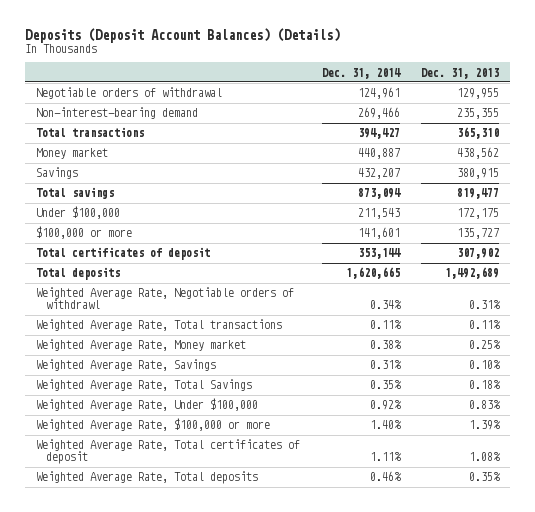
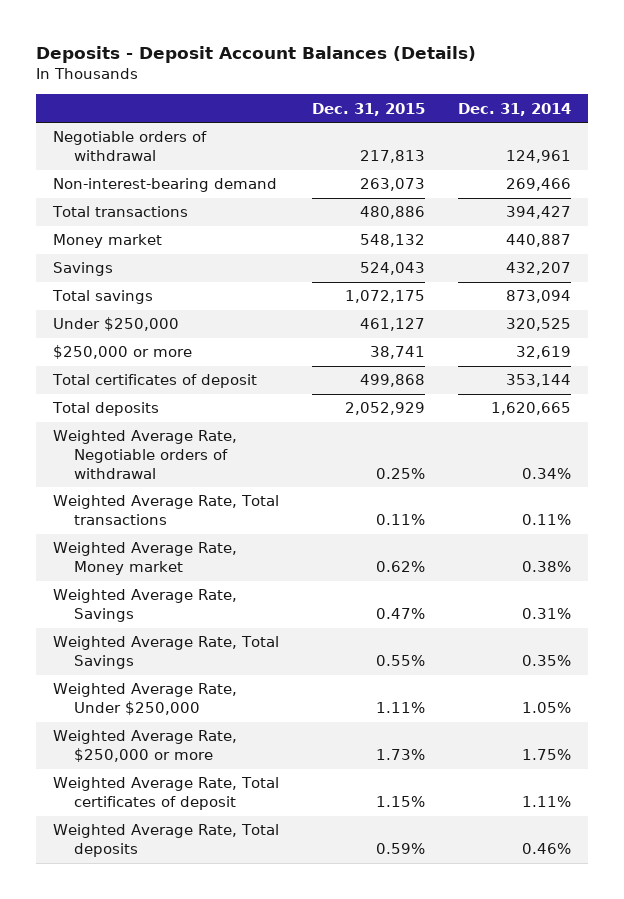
- Deposits (Deposit Account Balances) (Details)
+ Deposits - Deposit Account Balances (Details)
- | Dec. 31, 2014 | Dec. 31, 2013
+ | Dec. 31, 2015 | Dec. 31, 2014
- Under $100,000 | 211,543 | 172,175
- $100,000 or more | 141,601 | 135,727
+ Under $250,000 | 461,127 | 320,525
+ $250,000 or more | 38,741 | 32,619
- Weighted Average Rate, Negotiable orders of withdrawl | 0.34% | 0.31%
+ Weighted Average Rate, Negotiable orders of withdrawal | 0.25% | 0.34%
- Weighted Average Rate, Under $100,000 | 0.92% | 0.83%
- Weighted Average Rate, $100,000 or more | 1.40% | 1.39%
+ Weighted Average Rate, Under $250,000 | 1.11% | 1.05%
+ Weighted Average Rate, $250,000 or more | 1.73% | 1.75%

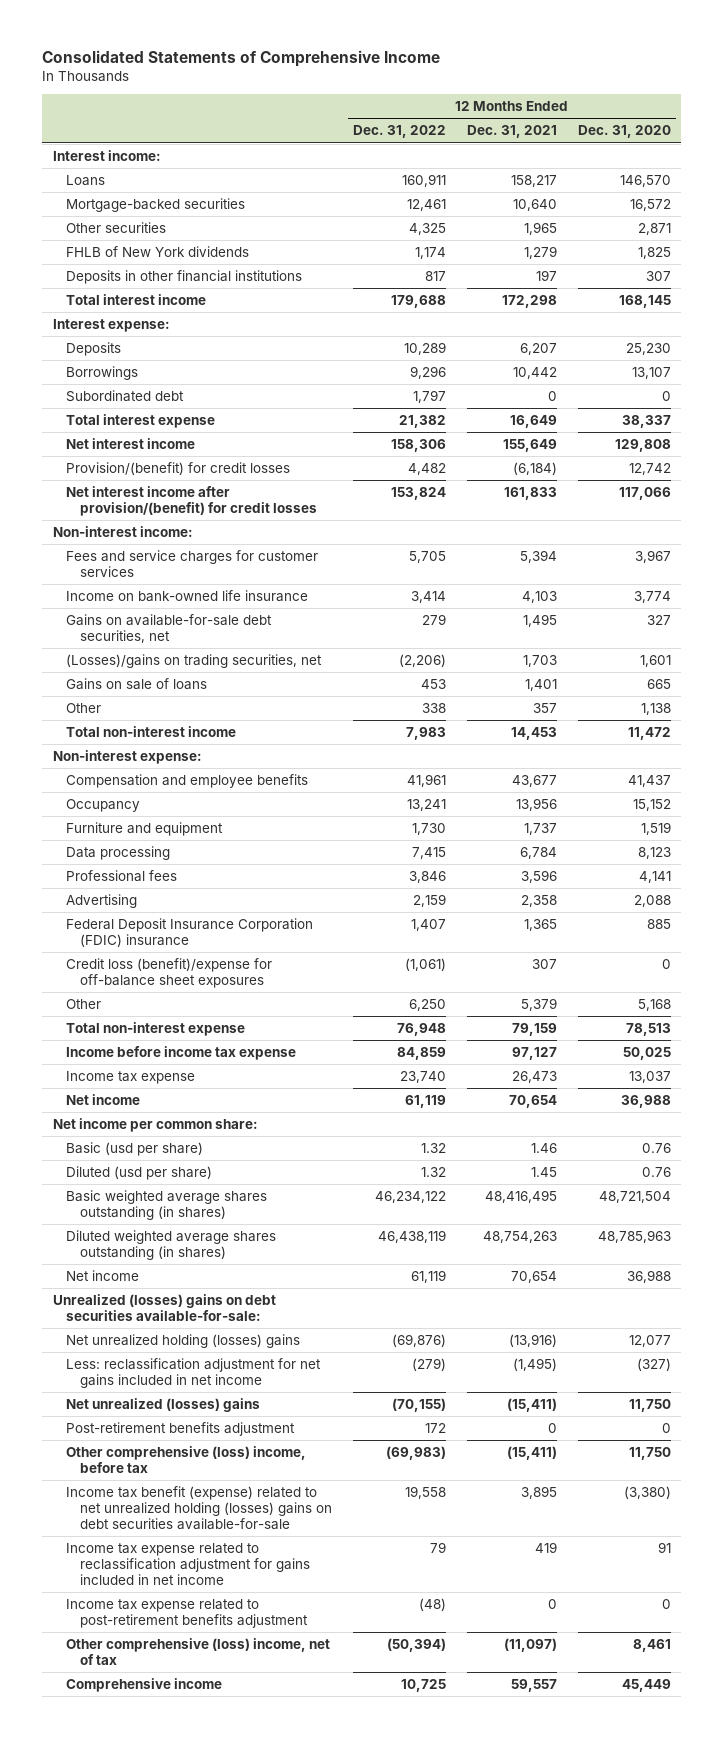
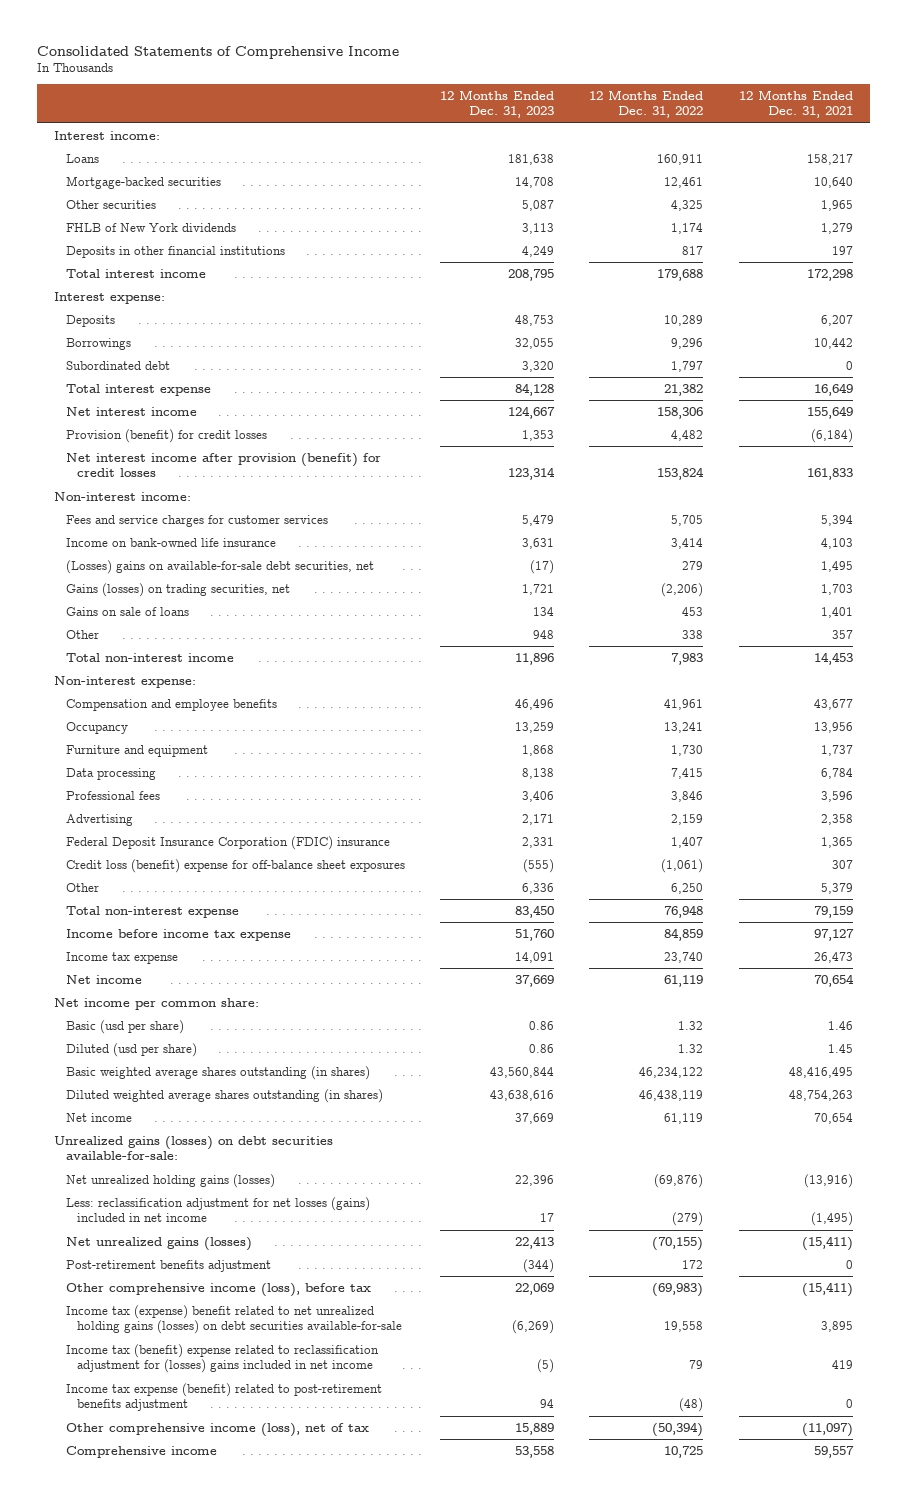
- | 12 Months Ended Dec. 31, 2022 | 12 Months Ended Dec. 31, 2021 | 12 Months Ended Dec. 31, 2020
+ | 12 Months Ended Dec. 31, 2023 | 12 Months Ended Dec. 31, 2022 | 12 Months Ended Dec. 31, 2021
- Provision/(benefit) for credit losses | 4,482 | (6,184) | 12,742
- Net interest income after provision/(benefit) for credit losses | 153,824 | 161,833 | 117,066
+ Provision (benefit) for credit losses | 1,353 | 4,482 | (6,184)
+ Net interest income after provision (benefit) for credit losses | 123,314 | 153,824 | 161,833
- Gains on available-for-sale debt securities, net | 279 | 1,495 | 327
- (Losses)/gains on trading securities, net | (2,206) | 1,703 | 1,601
+ (Losses) gains on available-for-sale debt securities, net | (17) | 279 | 1,495
+ Gains (losses) on trading securities, net | 1,721 | (2,206) | 1,703
- Credit loss (benefit)/expense for off-balance sheet exposures | (1,061) | 307 | 0
+ Credit loss (benefit) expense for off-balance sheet exposures | (555) | (1,061) | 307
- Unrealized (losses) gains on debt securities available-for-sale:
- Net unrealized holding (losses) gains | (69,876) | (13,916) | 12,077
- Less: reclassification adjustment for net gains included in net income | (279) | (1,495) | (327)
- Net unrealized (losses) gains | (70,155) | (15,411) | 11,750
+ Unrealized gains (losses) on debt securities available-for-sale:
+ Net unrealized holding gains (losses) | 22,396 | (69,876) | (13,916)
+ Less: reclassification adjustment for net losses (gains) included in net income | 17 | (279) | (1,495)
+ Net unrealized gains (losses) | 22,413 | (70,155) | (15,411)
- Other comprehensive (loss) income, before tax | (69,983) | (15,411) | 11,750
- Income tax benefit (expense) related to net unrealized holding (losses) gains on debt securities available-for-sale | 19,558 | 3,895 | (3,380)
- Income tax expense related to reclassification adjustment for gains included in net income | 79 | 419 | 91
- Income tax expense related to post-retirement benefits adjustment | (48) | 0 | 0
- Other comprehensive (loss) income, net of tax | (50,394) | (11,097) | 8,461
+ Other comprehensive income (loss), before tax | 22,069 | (69,983) | (15,411)
+ Income tax (expense) benefit related to net unrealized holding gains (losses) on debt securities available-for-sale | (6,269) | 19,558 | 3,895
+ Income tax (benefit) expense related to reclassification adjustment for (losses) gains included in net income | (5) | 79 | 419
+ Income tax expense (benefit) related to post-retirement benefits adjustment | 94 | (48) | 0
+ Other comprehensive income (loss), net of tax | 15,889 | (50,394) | (11,097)

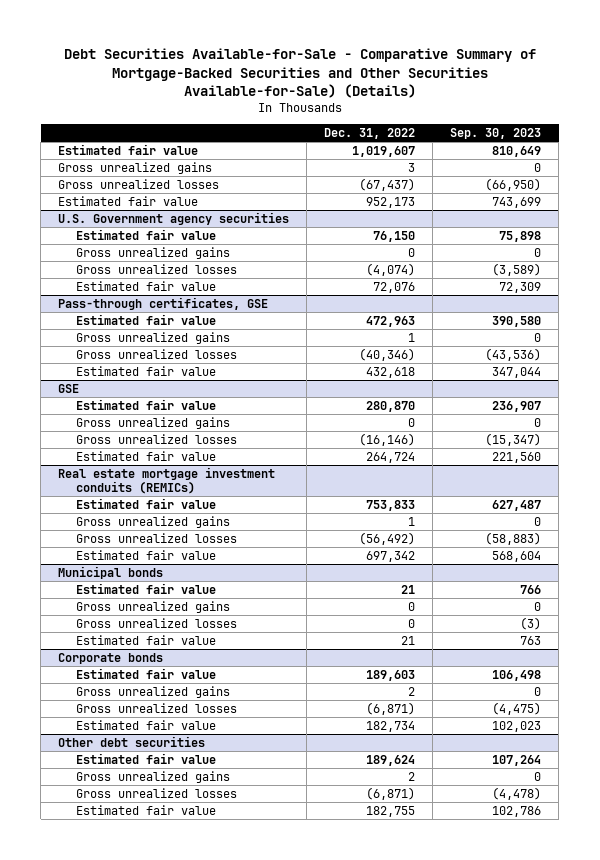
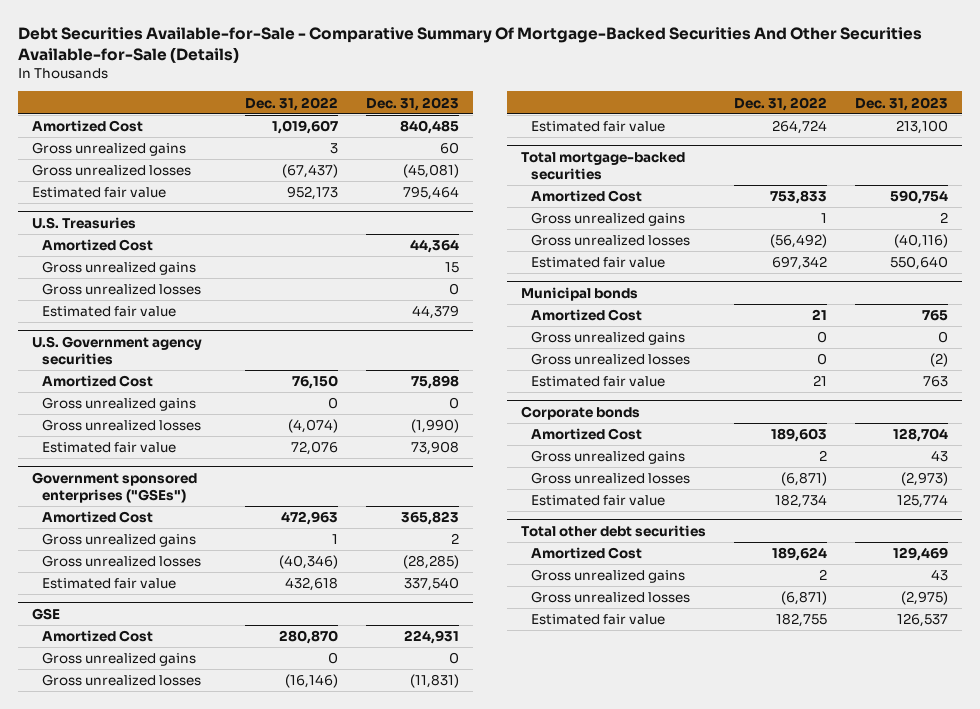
- Debt Securities Available-for-Sale - Comparative Summary of Mortgage-Backed Securities and Other Securities Available-for-Sale) (Details)
+ Debt Securities Available-for-Sale - Comparative Summary Of Mortgage-Backed Securities And Other Securities Available-for-Sale (Details)
- | Dec. 31, 2022 | Sep. 30, 2023
+ | Dec. 31, 2022 | Dec. 31, 2023
- Estimated fair value | 1,019,607 | 810,649
+ Amortized Cost | 1,019,607 | 840,485
+ U.S. Treasuries
+ Amortized Cost | | 44,364
+ Gross unrealized gains | | 15
+ Gross unrealized losses | | 0
+ Estimated fair value | | 44,379
@ U.S. Government agency securities
- Estimated fair value | 76,150 | 75,898
+ Amortized Cost | 76,150 | 75,898
- Pass-through certificates, GSE
- Estimated fair value | 472,963 | 390,580
+ Government sponsored enterprises ("GSEs")
+ Amortized Cost | 472,963 | 365,823
@ GSE
- Estimated fair value | 280,870 | 236,907
+ Amortized Cost | 280,870 | 224,931
- Real estate mortgage investment conduits (REMICs)
- Estimated fair value | 753,833 | 627,487
+ Total mortgage-backed securities
+ Amortized Cost | 753,833 | 590,754
@ Municipal bonds
- Estimated fair value | 21 | 766
+ Amortized Cost | 21 | 765
@ Corporate bonds
- Estimated fair value | 189,603 | 106,498
+ Amortized Cost | 189,603 | 128,704
- Other debt securities
- Estimated fair value | 189,624 | 107,264
+ Total other debt securities
+ Amortized Cost | 189,624 | 129,469

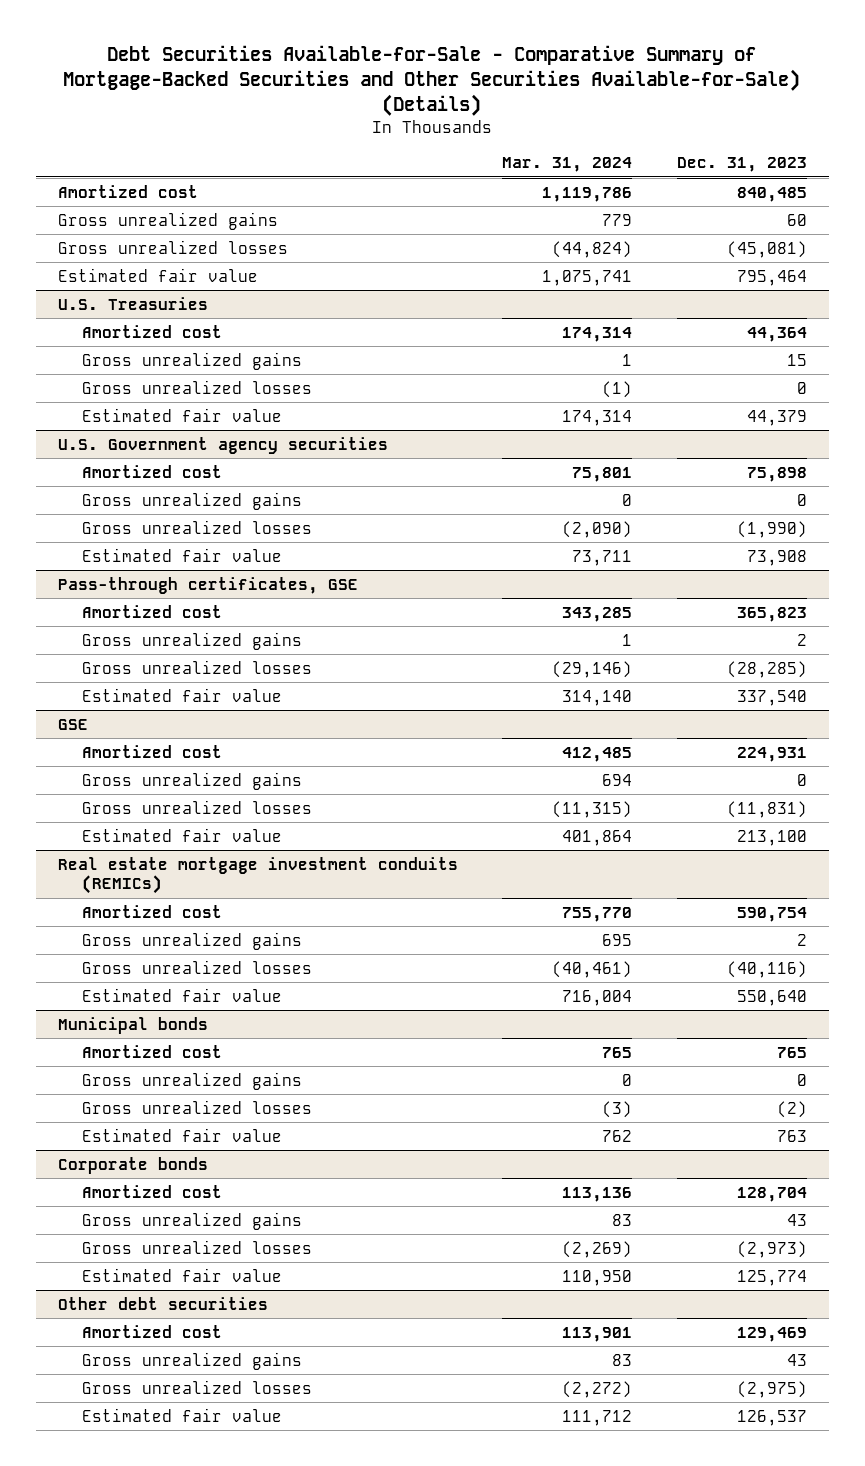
- Debt Securities Available-for-Sale - Comparative Summary Of Mortgage-Backed Securities And Other Securities Available-for-Sale (Details)
+ Debt Securities Available-for-Sale - Comparative Summary of Mortgage-Backed Securities and Other Securities Available-for-Sale) (Details)
- | Dec. 31, 2022 | Dec. 31, 2023
+ | Mar. 31, 2024 | Dec. 31, 2023
- Amortized Cost | 1,019,607 | 840,485
+ Amortized cost | 1,119,786 | 840,485
@ U.S. Treasuries
- Amortized Cost | | 44,364
+ Amortized cost | 174,314 | 44,364
@ U.S. Government agency securities
- Amortized Cost | 76,150 | 75,898
+ Amortized cost | 75,801 | 75,898
- Government sponsored enterprises ("GSEs")
- Amortized Cost | 472,963 | 365,823
+ Pass-through certificates, GSE
+ Amortized cost | 343,285 | 365,823
@ GSE
- Amortized Cost | 280,870 | 224,931
+ Amortized cost | 412,485 | 224,931
- Total mortgage-backed securities
- Amortized Cost | 753,833 | 590,754
+ Real estate mortgage investment conduits (REMICs)
+ Amortized cost | 755,770 | 590,754
@ Municipal bonds
- Amortized Cost | 21 | 765
+ Amortized cost | 765 | 765
@ Corporate bonds
- Amortized Cost | 189,603 | 128,704
+ Amortized cost | 113,136 | 128,704
- Total other debt securities
- Amortized Cost | 189,624 | 129,469
+ Other debt securities
+ Amortized cost | 113,901 | 129,469

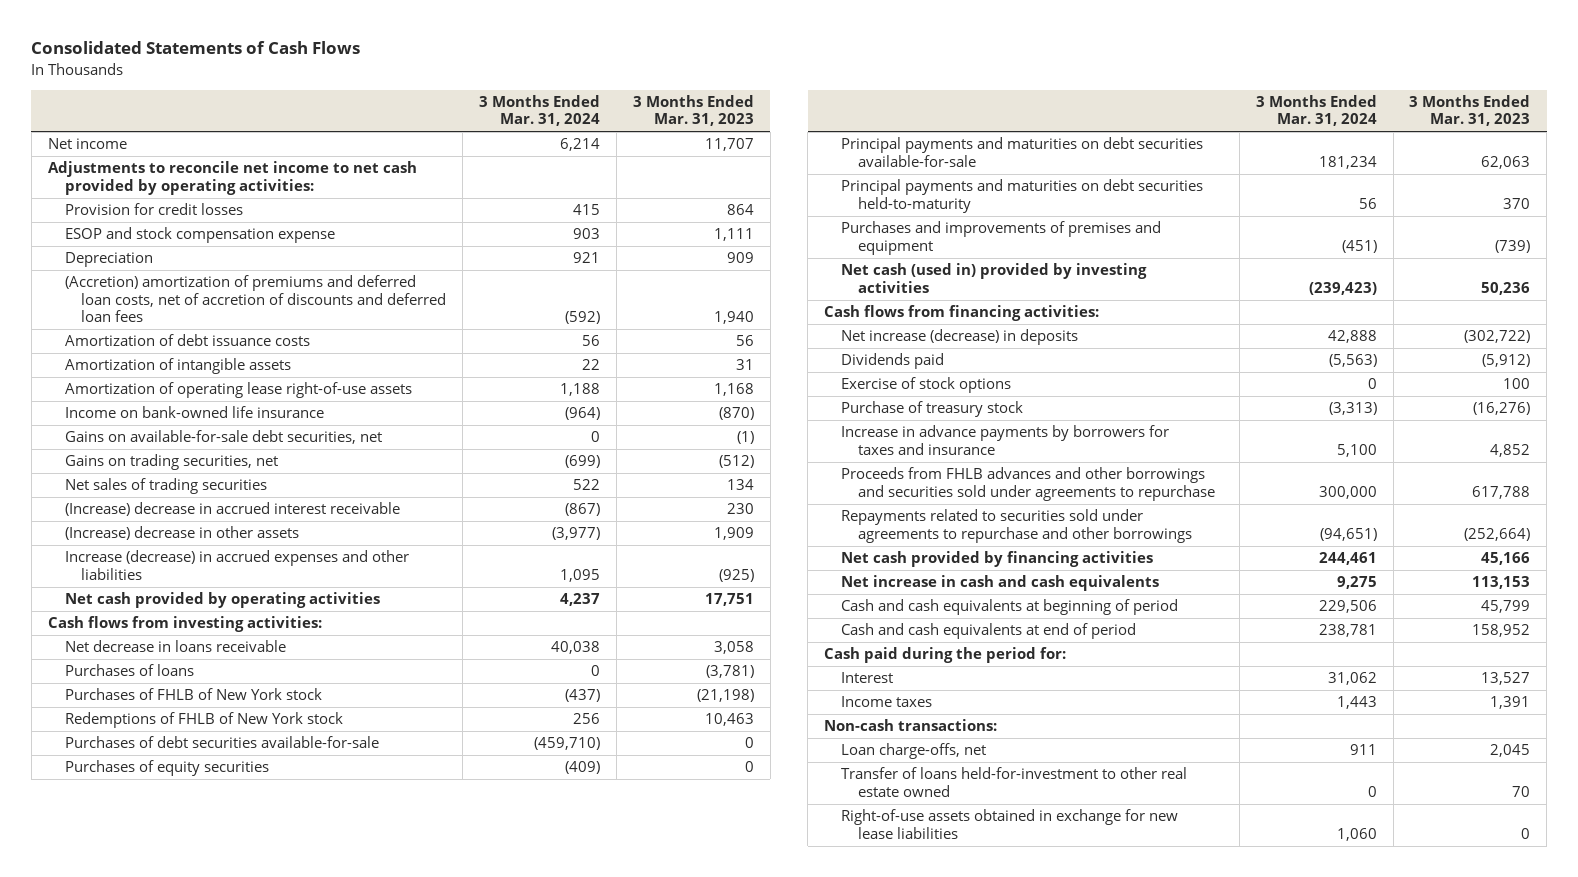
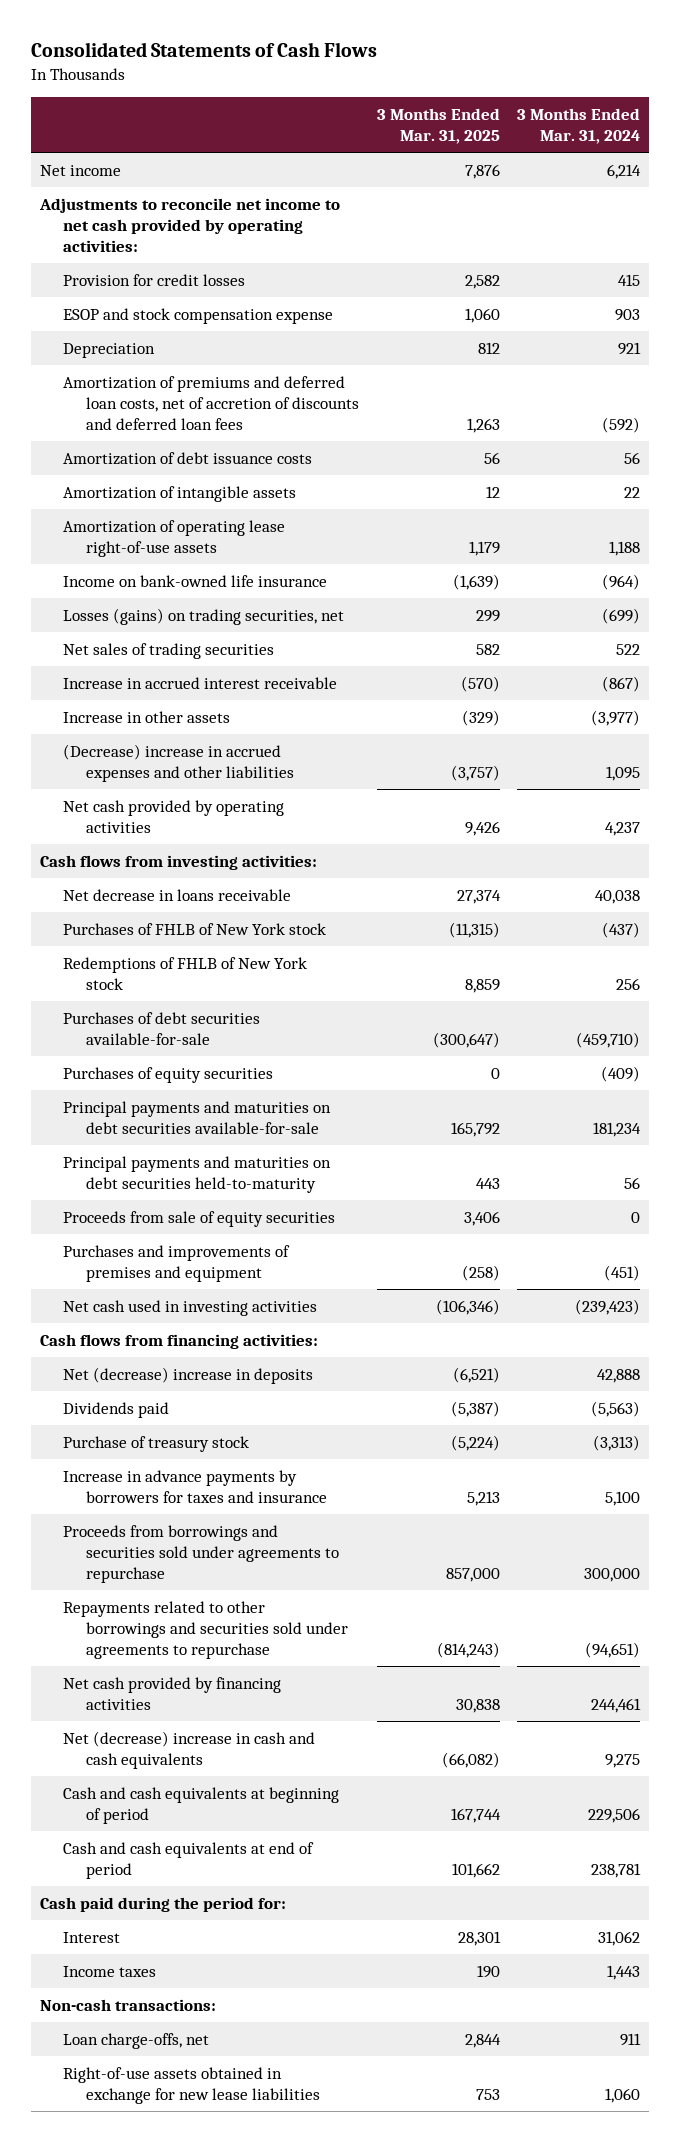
- | 3 Months Ended Mar. 31, 2024 | 3 Months Ended Mar. 31, 2023
+ | 3 Months Ended Mar. 31, 2025 | 3 Months Ended Mar. 31, 2024
- (Accretion) amortization of premiums and deferred loan costs, net of accretion of discounts and deferred loan fees | (592) | 1,940
+ Amortization of premiums and deferred loan costs, net of accretion of discounts and deferred loan fees | 1,263 | (592)
- Gains on available-for-sale debt securities, net | 0 | (1)
- Gains on trading securities, net | (699) | (512)
+ Losses (gains) on trading securities, net | 299 | (699)
- (Increase) decrease in accrued interest receivable | (867) | 230
- (Increase) decrease in other assets | (3,977) | 1,909
- Increase (decrease) in accrued expenses and other liabilities | 1,095 | (925)
+ Increase in accrued interest receivable | (570) | (867)
+ Increase in other assets | (329) | (3,977)
+ (Decrease) increase in accrued expenses and other liabilities | (3,757) | 1,095
- Purchases of loans | 0 | (3,781)
+ Proceeds from sale of equity securities | 3,406 | 0
- Net cash (used in) provided by investing activities | (239,423) | 50,236
+ Net cash used in investing activities | (106,346) | (239,423)
- Net increase (decrease) in deposits | 42,888 | (302,722)
+ Net (decrease) increase in deposits | (6,521) | 42,888
- Exercise of stock options | 0 | 100
- Proceeds from FHLB advances and other borrowings and securities sold under agreements to repurchase | 300,000 | 617,788
- Repayments related to securities sold under agreements to repurchase and other borrowings | (94,651) | (252,664)
+ Proceeds from borrowings and securities sold under agreements to repurchase | 857,000 | 300,000
+ Repayments related to other borrowings and securities sold under agreements to repurchase | (814,243) | (94,651)
- Net increase in cash and cash equivalents | 9,275 | 113,153
+ Net (decrease) increase in cash and cash equivalents | (66,082) | 9,275
- Transfer of loans held-for-investment to other real estate owned | 0 | 70

